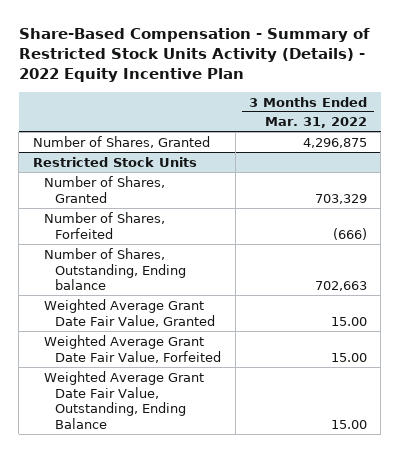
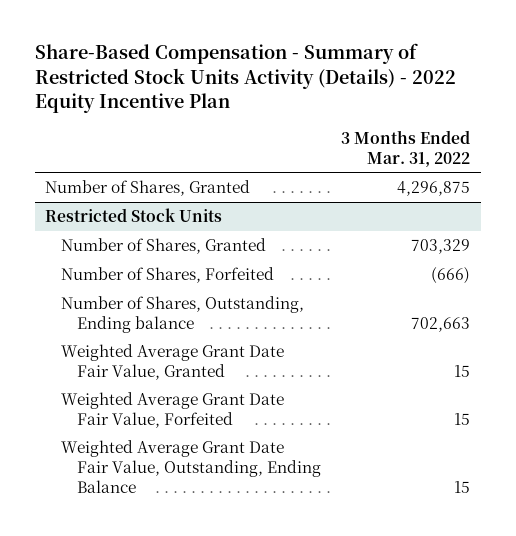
@ Restricted Stock Units
- Weighted Average Grant Date Fair Value, Granted | 15.00
- Weighted Average Grant Date Fair Value, Forfeited | 15.00
- Weighted Average Grant Date Fair Value, Outstanding, Ending Balance | 15.00
+ Weighted Average Grant Date Fair Value, Granted | 15
+ Weighted Average Grant Date Fair Value, Forfeited | 15
+ Weighted Average Grant Date Fair Value, Outstanding, Ending Balance | 15

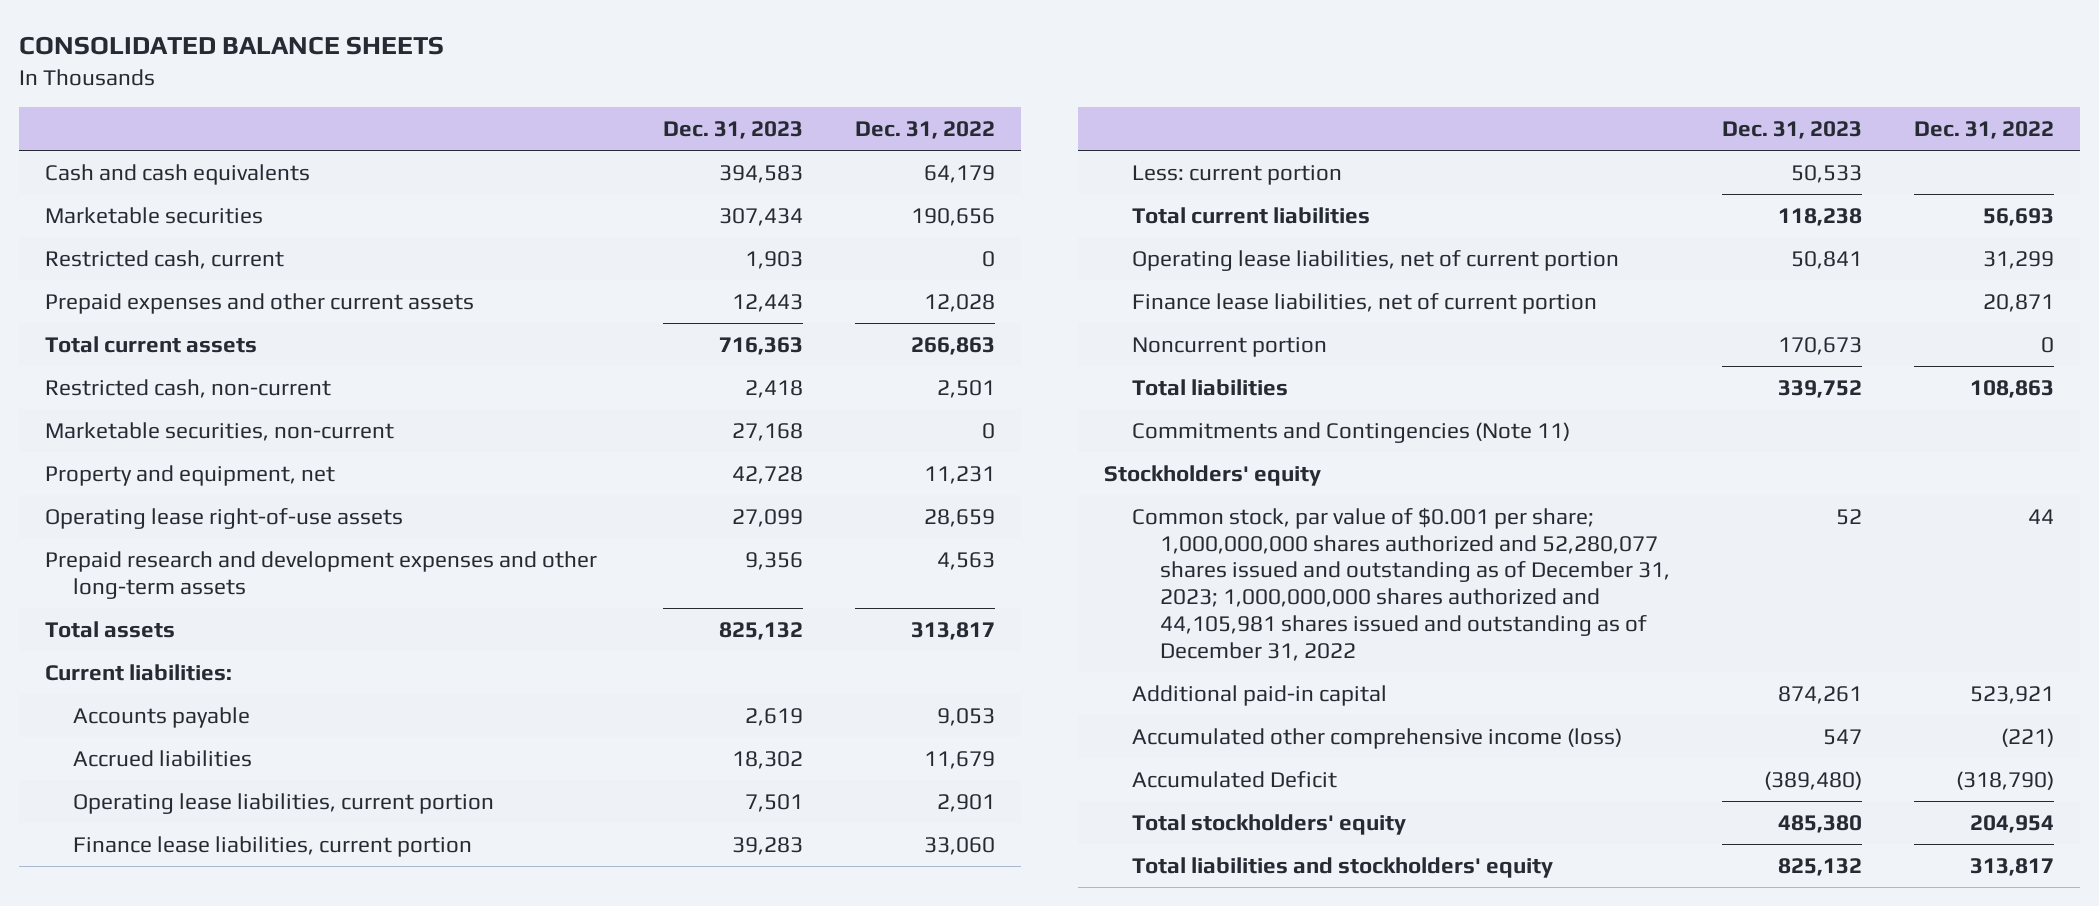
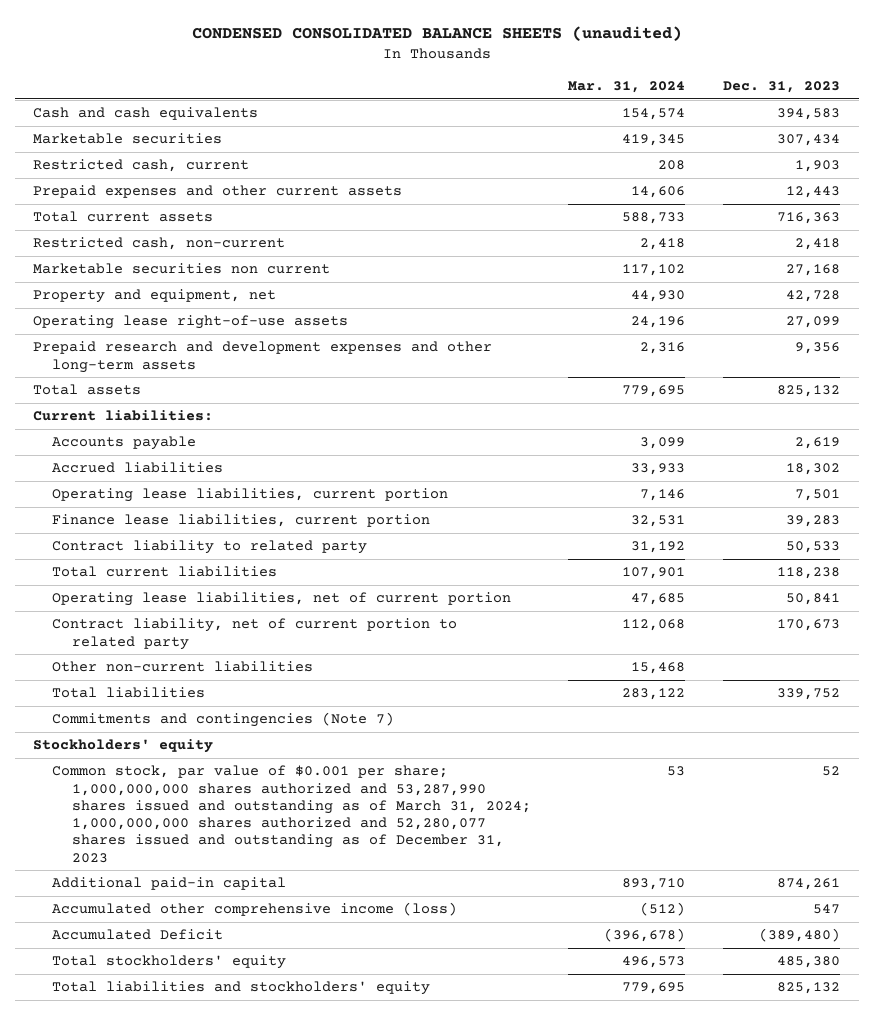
- CONSOLIDATED BALANCE SHEETS
+ CONDENSED CONSOLIDATED BALANCE SHEETS (unaudited)
- | Dec. 31, 2023 | Dec. 31, 2022
+ | Mar. 31, 2024 | Dec. 31, 2023
- Marketable securities, non-current | 27,168 | 0
+ Marketable securities non current | 117,102 | 27,168
- Less: current portion | 50,533 |
+ Contract liability to related party | 31,192 | 50,533
- Finance lease liabilities, net of current portion | | 20,871
- Noncurrent portion | 170,673 | 0
+ Contract liability, net of current portion to related party | 112,068 | 170,673
+ Other non-current liabilities | 15,468 |
- Commitments and Contingencies (Note 11)
+ Commitments and contingencies (Note 7)
- Common stock, par value of $0.001 per share; 1,000,000,000 shares authorized and 52,280,077 shares issued and outstanding as of December 31, 2023; 1,000,000,000 shares authorized and 44,105,981 shares issued and outstanding as of December 31, 2022 | 52 | 44
+ Common stock, par value of $0.001 per share; 1,000,000,000 shares authorized and 53,287,990 shares issued and outstanding as of March 31, 2024; 1,000,000,000 shares authorized and 52,280,077 shares issued and outstanding as of December 31, 2023 | 53 | 52

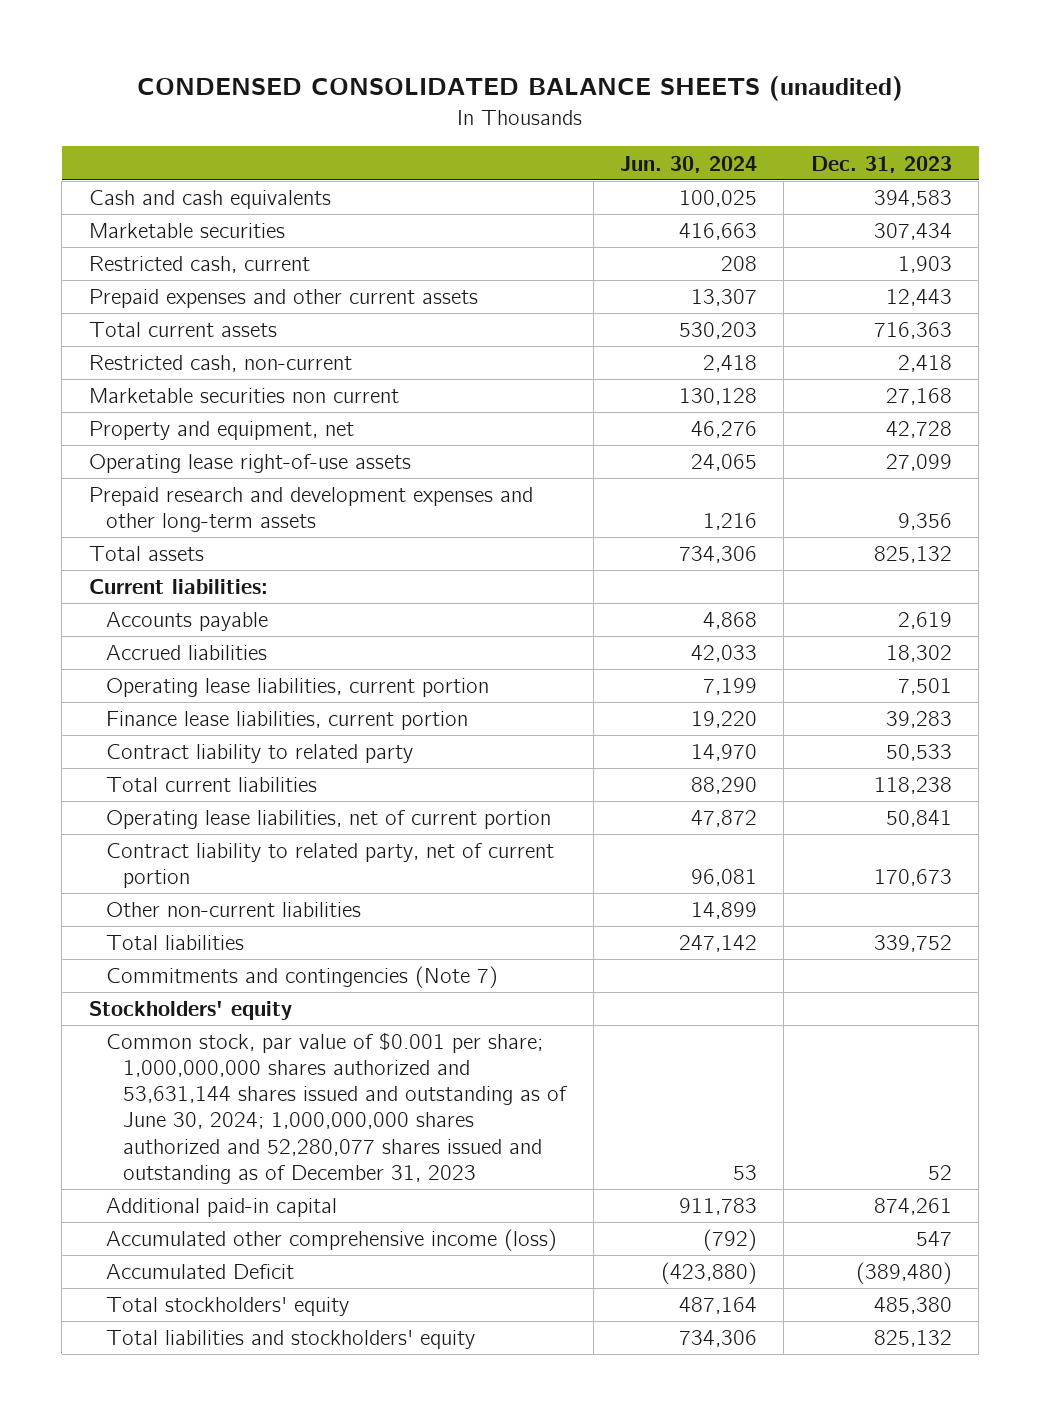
- | Mar. 31, 2024 | Dec. 31, 2023
+ | Jun. 30, 2024 | Dec. 31, 2023
- Contract liability, net of current portion to related party | 112,068 | 170,673
+ Contract liability to related party, net of current portion | 96,081 | 170,673
- Common stock, par value of $0.001 per share; 1,000,000,000 shares authorized and 53,287,990 shares issued and outstanding as of March 31, 2024; 1,000,000,000 shares authorized and 52,280,077 shares issued and outstanding as of December 31, 2023 | 53 | 52
+ Common stock, par value of $0.001 per share; 1,000,000,000 shares authorized and 53,631,144 shares issued and outstanding as of June 30, 2024; 1,000,000,000 shares authorized and 52,280,077 shares issued and outstanding as of December 31, 2023 | 53 | 52

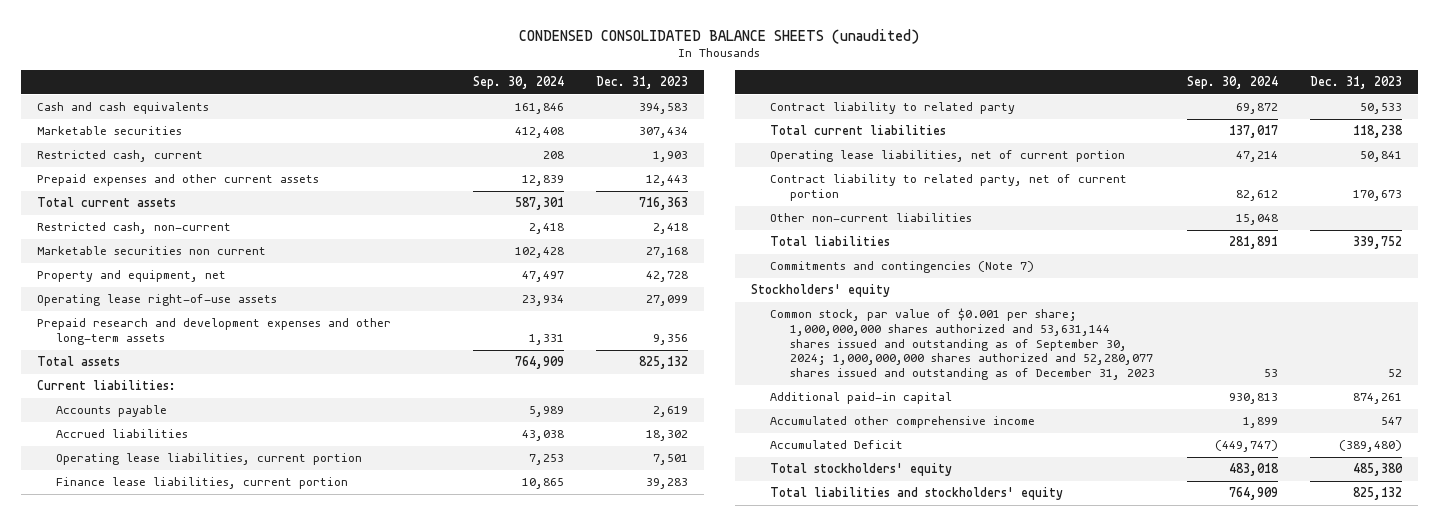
- | Jun. 30, 2024 | Dec. 31, 2023
+ | Sep. 30, 2024 | Dec. 31, 2023
- Common stock, par value of $0.001 per share; 1,000,000,000 shares authorized and 53,631,144 shares issued and outstanding as of June 30, 2024; 1,000,000,000 shares authorized and 52,280,077 shares issued and outstanding as of December 31, 2023 | 53 | 52
+ Common stock, par value of $0.001 per share; 1,000,000,000 shares authorized and 53,631,144 shares issued and outstanding as of September 30, 2024; 1,000,000,000 shares authorized and 52,280,077 shares issued and outstanding as of December 31, 2023 | 53 | 52
- Accumulated other comprehensive income (loss) | (792) | 547
+ Accumulated other comprehensive income | 1,899 | 547

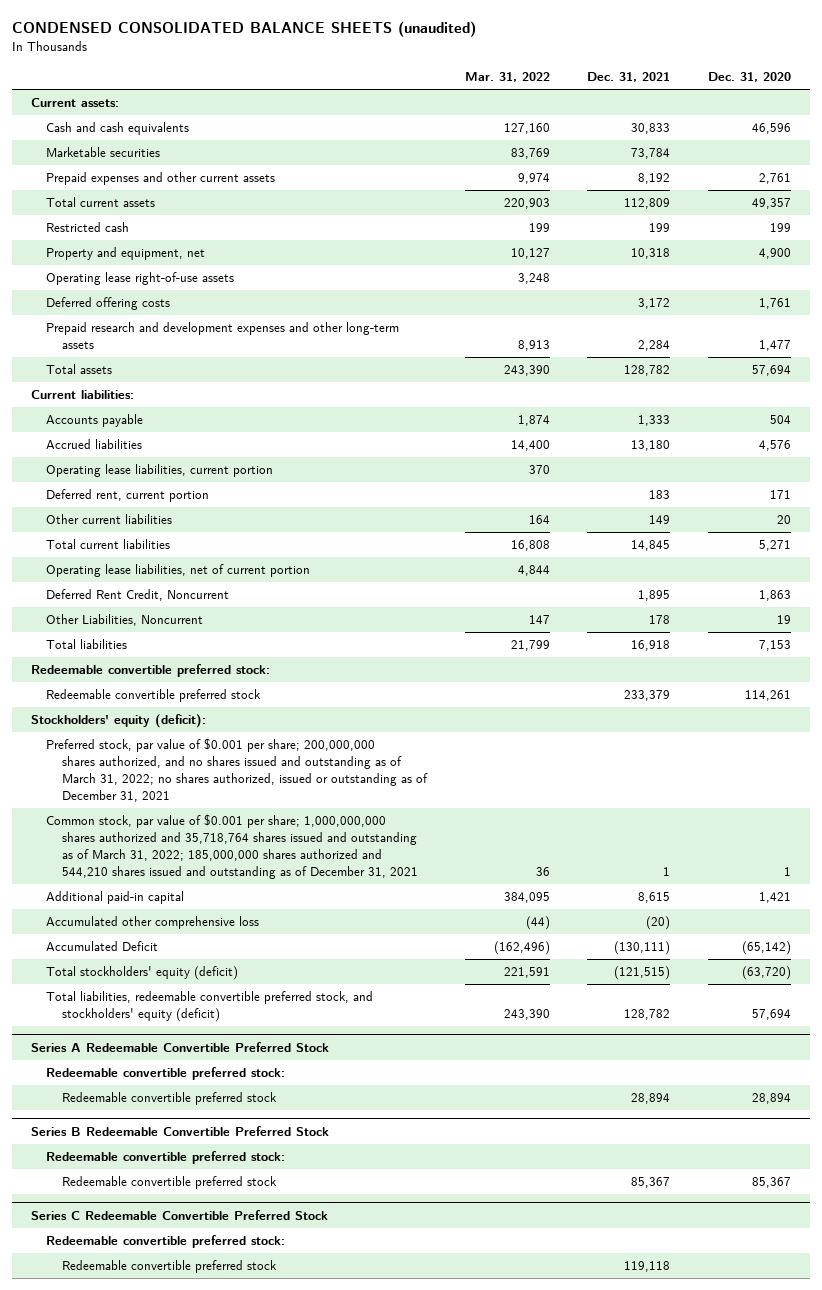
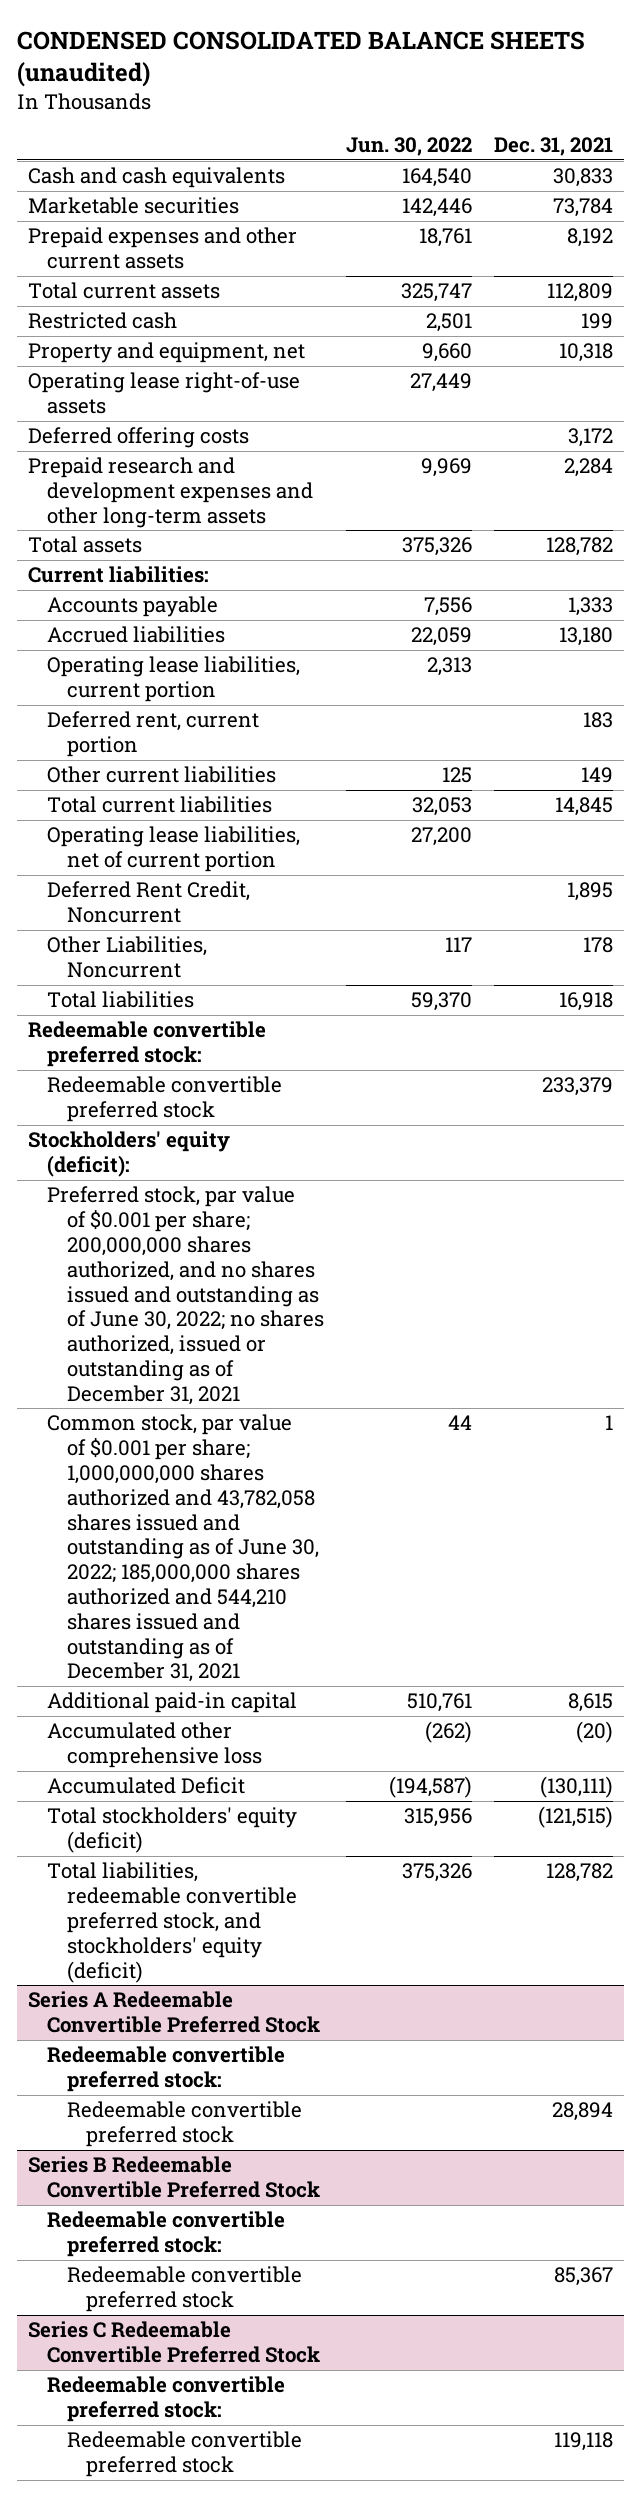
- | Mar. 31, 2022 | Dec. 31, 2021 | Dec. 31, 2020
+ | Jun. 30, 2022 | Dec. 31, 2021
- Current assets:
- Preferred stock, par value of $0.001 per share; 200,000,000 shares authorized, and no shares issued and outstanding as of March 31, 2022; no shares authorized, issued or outstanding as of December 31, 2021
- Common stock, par value of $0.001 per share; 1,000,000,000 shares authorized and 35,718,764 shares issued and outstanding as of March 31, 2022; 185,000,000 shares authorized and 544,210 shares issued and outstanding as of December 31, 2021 | 36 | 1 | 1
+ Preferred stock, par value of $0.001 per share; 200,000,000 shares authorized, and no shares issued and outstanding as of June 30, 2022; no shares authorized, issued or outstanding as of December 31, 2021
+ Common stock, par value of $0.001 per share; 1,000,000,000 shares authorized and 43,782,058 shares issued and outstanding as of June 30, 2022; 185,000,000 shares authorized and 544,210 shares issued and outstanding as of December 31, 2021 | 44 | 1

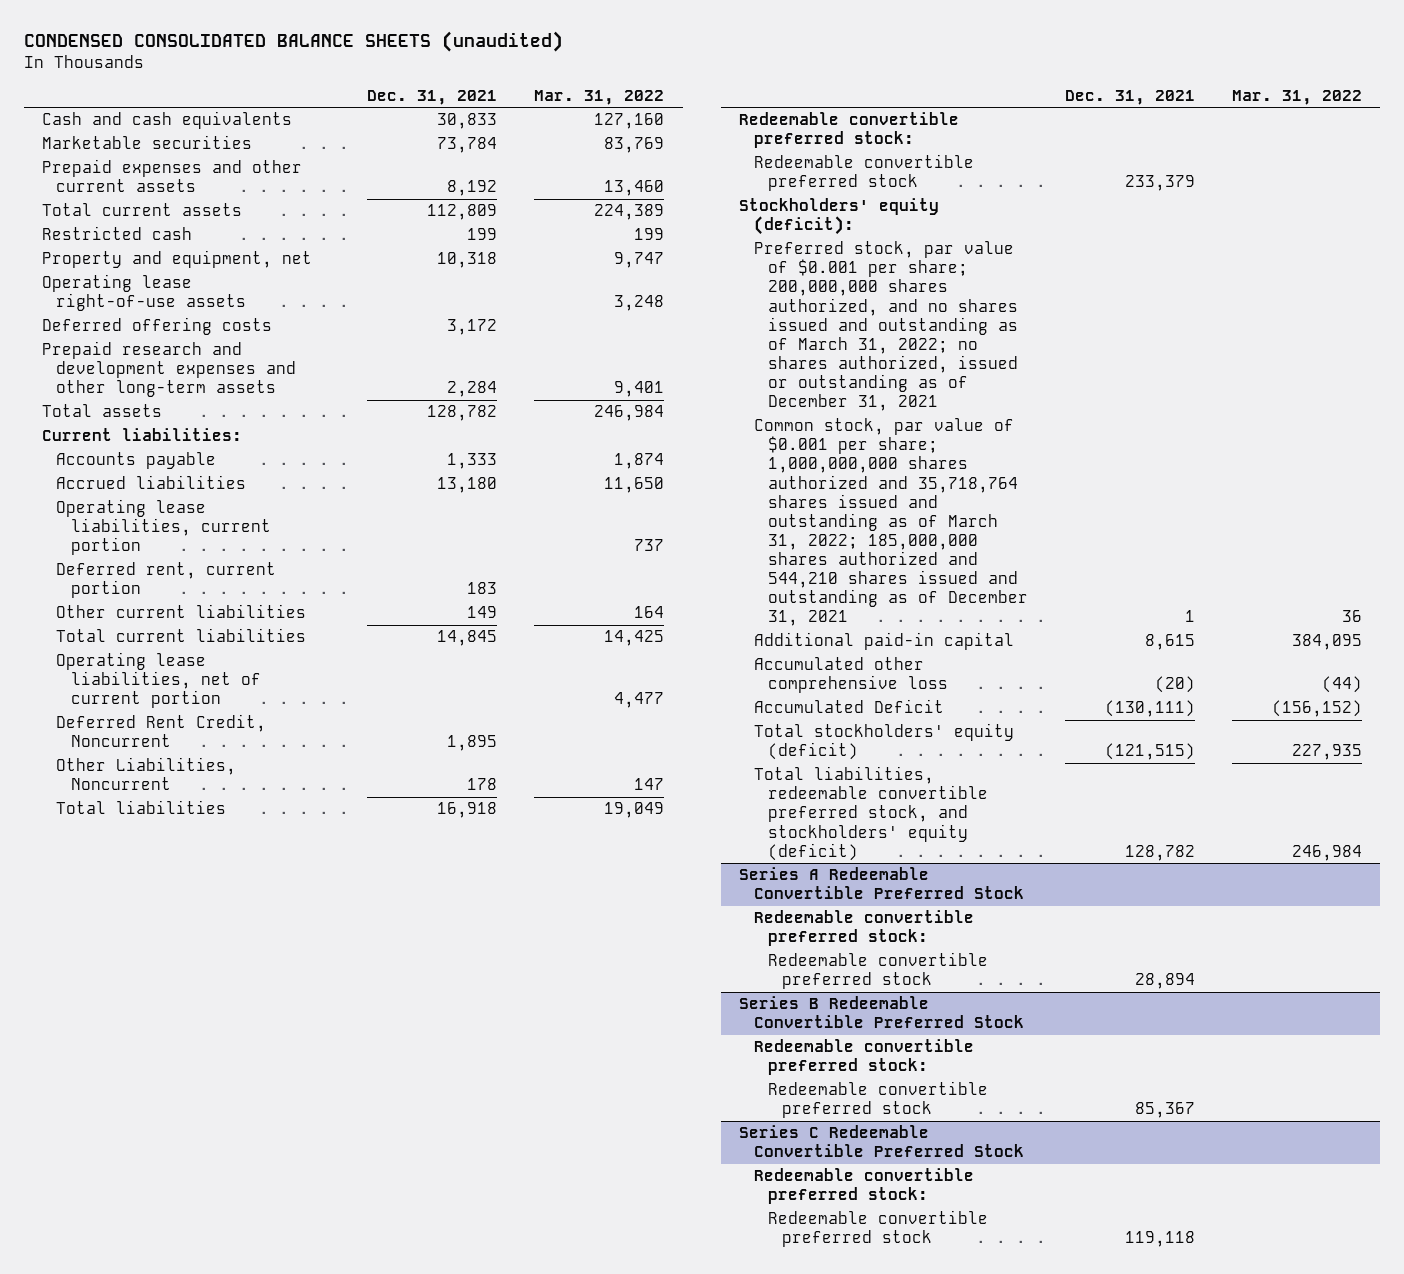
- | Jun. 30, 2022 | Dec. 31, 2021
+ | Dec. 31, 2021 | Mar. 31, 2022
- Preferred stock, par value of $0.001 per share; 200,000,000 shares authorized, and no shares issued and outstanding as of June 30, 2022; no shares authorized, issued or outstanding as of December 31, 2021
- Common stock, par value of $0.001 per share; 1,000,000,000 shares authorized and 43,782,058 shares issued and outstanding as of June 30, 2022; 185,000,000 shares authorized and 544,210 shares issued and outstanding as of December 31, 2021 | 44 | 1
+ Preferred stock, par value of $0.001 per share; 200,000,000 shares authorized, and no shares issued and outstanding as of March 31, 2022; no shares authorized, issued or outstanding as of December 31, 2021
+ Common stock, par value of $0.001 per share; 1,000,000,000 shares authorized and 35,718,764 shares issued and outstanding as of March 31, 2022; 185,000,000 shares authorized and 544,210 shares issued and outstanding as of December 31, 2021 | 1 | 36

